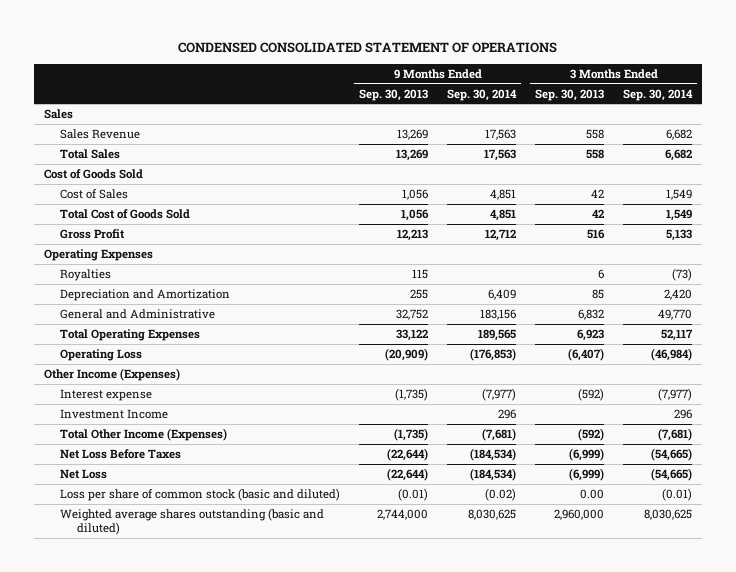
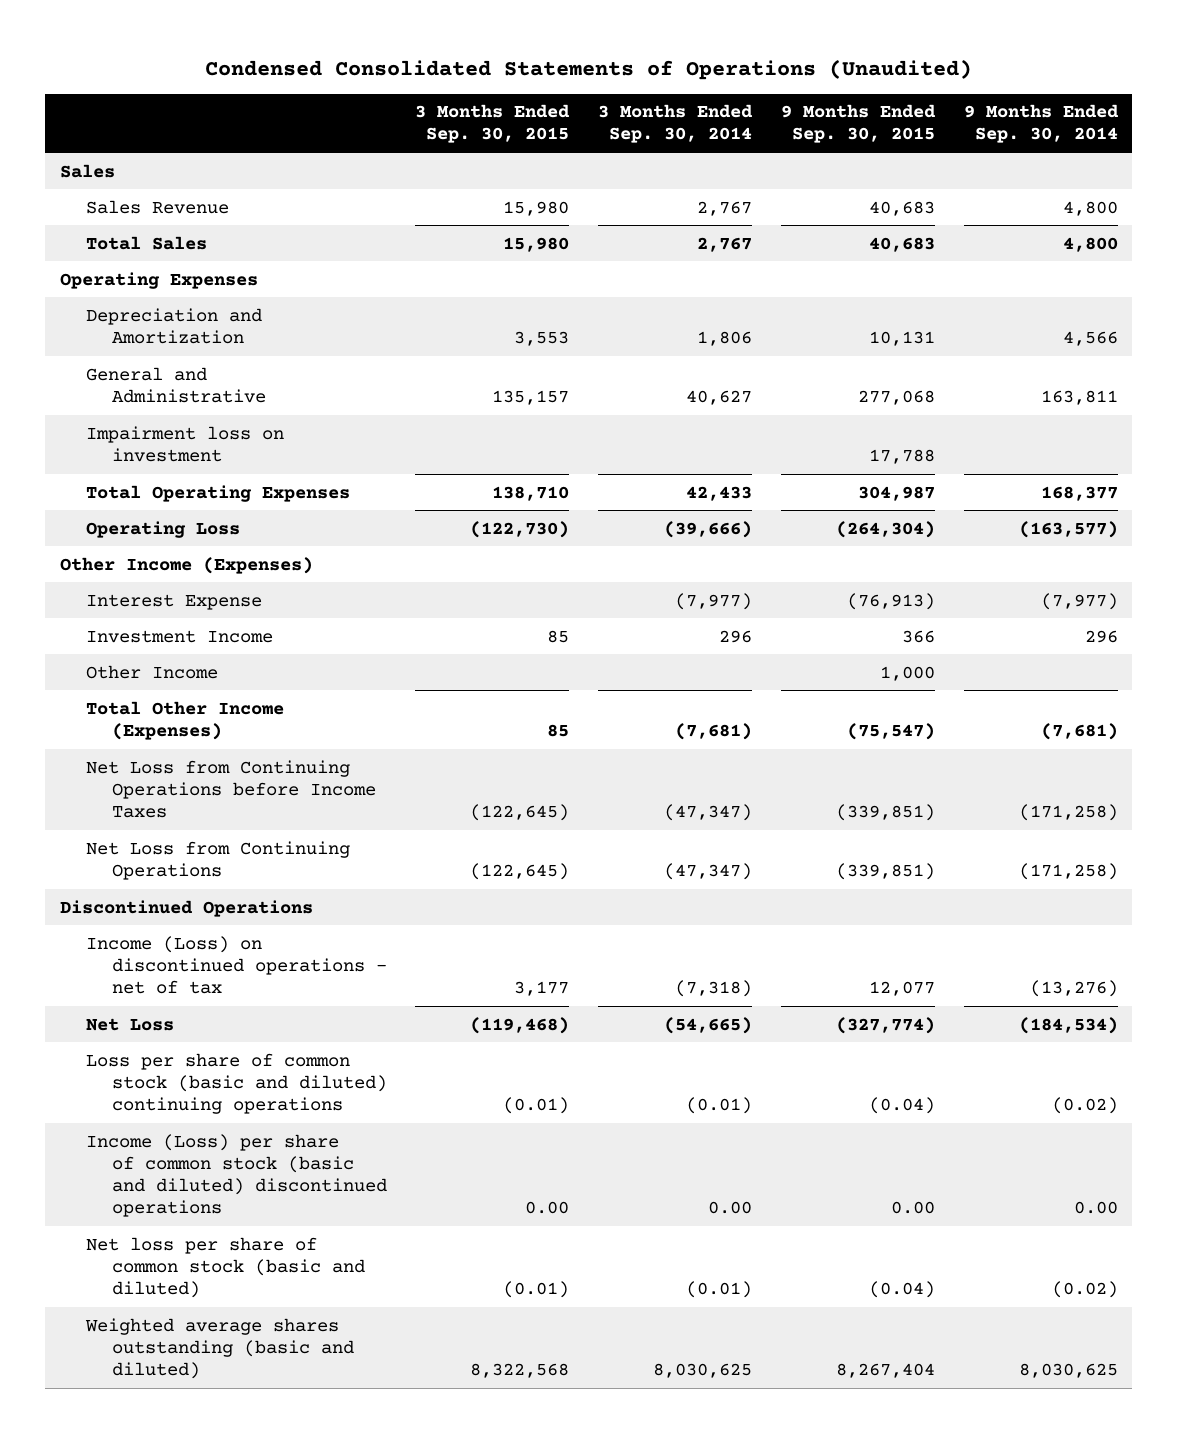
- CONDENSED CONSOLIDATED STATEMENT OF OPERATIONS
+ Condensed Consolidated Statements of Operations (Unaudited)
- | 9 Months Ended Sep. 30, 2013 | 9 Months Ended Sep. 30, 2014 | 3 Months Ended Sep. 30, 2013 | 3 Months Ended Sep. 30, 2014
+ | 3 Months Ended Sep. 30, 2015 | 3 Months Ended Sep. 30, 2014 | 9 Months Ended Sep. 30, 2015 | 9 Months Ended Sep. 30, 2014
- Sales Revenue | 13,269 | 17,563 | 558 | 6,682
- Total Sales | 13,269 | 17,563 | 558 | 6,682
- Cost of Goods Sold
- Cost of Sales | 1,056 | 4,851 | 42 | 1,549
- Total Cost of Goods Sold | 1,056 | 4,851 | 42 | 1,549
- Gross Profit | 12,213 | 12,712 | 516 | 5,133
+ Sales Revenue | 15,980 | 2,767 | 40,683 | 4,800
+ Total Sales | 15,980 | 2,767 | 40,683 | 4,800
- Royalties | 115 | | 6 | (73)
- Depreciation and Amortization | 255 | 6,409 | 85 | 2,420
- General and Administrative | 32,752 | 183,156 | 6,832 | 49,770
- Total Operating Expenses | 33,122 | 189,565 | 6,923 | 52,117
- Operating Loss | (20,909) | (176,853) | (6,407) | (46,984)
+ Depreciation and Amortization | 3,553 | 1,806 | 10,131 | 4,566
+ General and Administrative | 135,157 | 40,627 | 277,068 | 163,811
+ Impairment loss on investment | | | 17,788 |
+ Total Operating Expenses | 138,710 | 42,433 | 304,987 | 168,377
+ Operating Loss | (122,730) | (39,666) | (264,304) | (163,577)
- Interest expense | (1,735) | (7,977) | (592) | (7,977)
+ Interest Expense | | (7,977) | (76,913) | (7,977)
+ Other Income | | | 1,000 |
- Net Loss Before Taxes | (22,644) | (184,534) | (6,999) | (54,665)
+ Net Loss from Continuing Operations before Income Taxes | (122,645) | (47,347) | (339,851) | (171,258)
+ Net Loss from Continuing Operations | (122,645) | (47,347) | (339,851) | (171,258)
+ Discontinued Operations
+ Income (Loss) on discontinued operations - net of tax | 3,177 | (7,318) | 12,077 | (13,276)
- Loss per share of common stock (basic and diluted) | (0.01) | (0.02) | 0.00 | (0.01)
+ Loss per share of common stock (basic and diluted) continuing operations | (0.01) | (0.01) | (0.04) | (0.02)
+ Income (Loss) per share of common stock (basic and diluted) discontinued operations | 0.00 | 0.00 | 0.00 | 0.00
+ Net loss per share of common stock (basic and diluted) | (0.01) | (0.01) | (0.04) | (0.02)

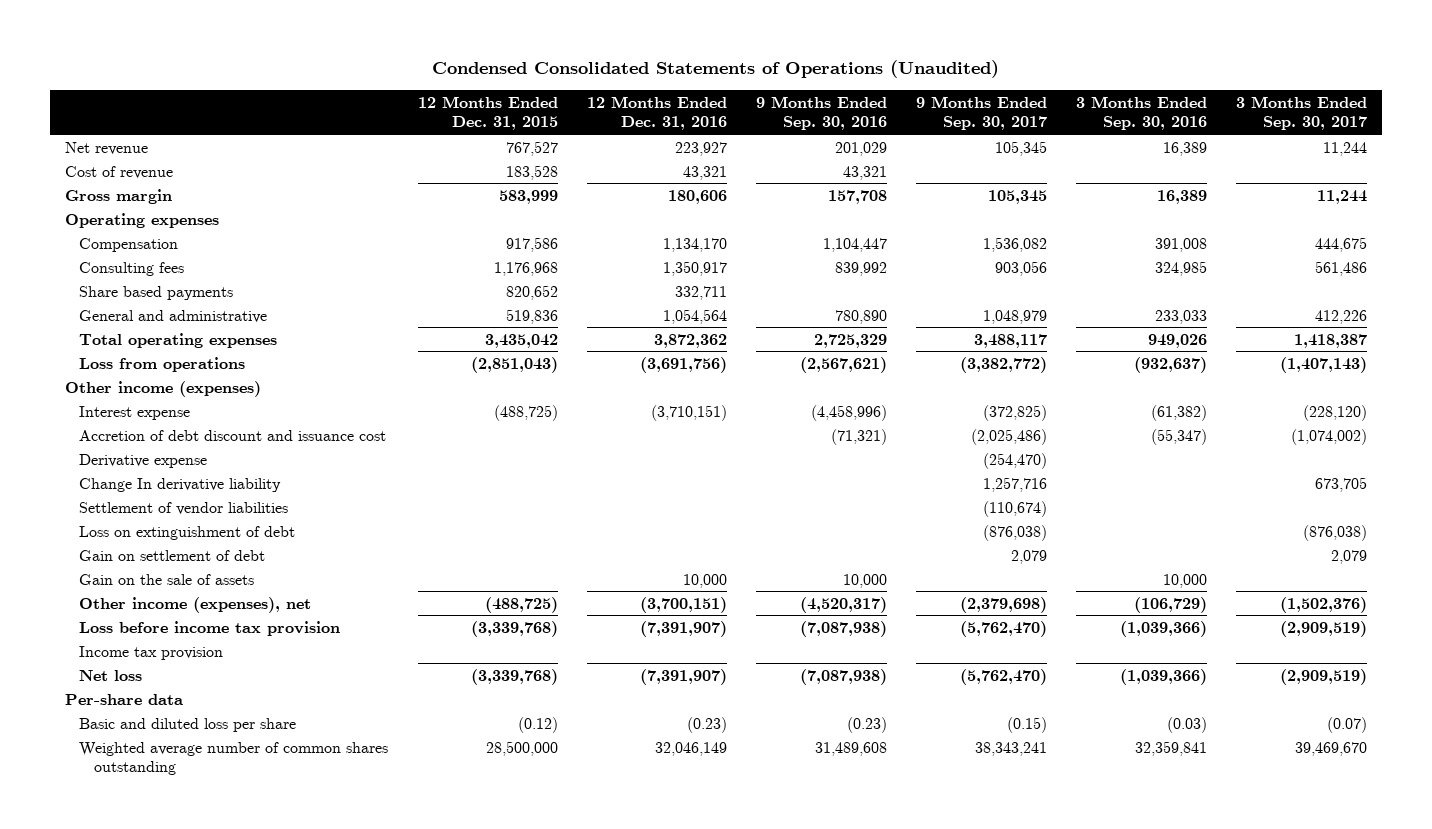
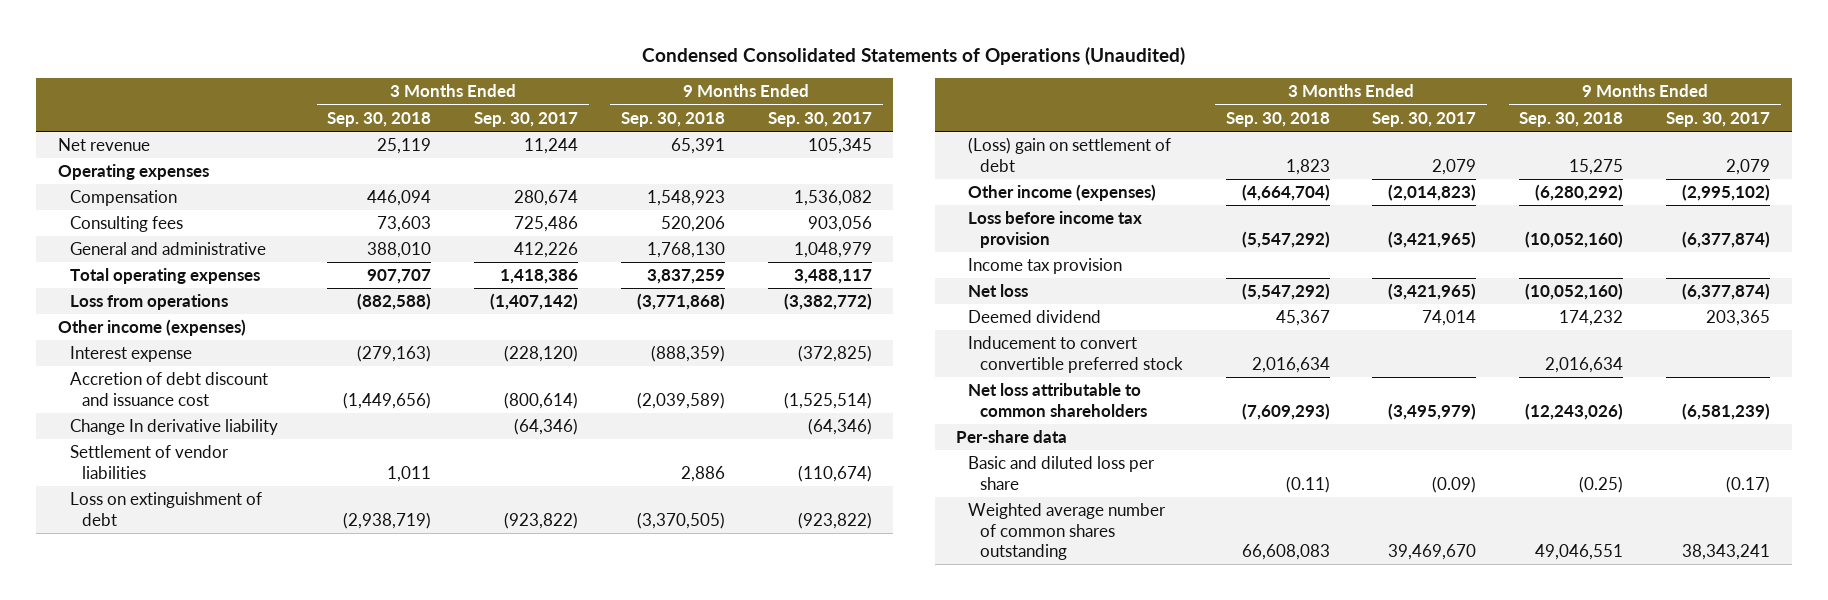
- | 12 Months Ended Dec. 31, 2015 | 12 Months Ended Dec. 31, 2016 | 9 Months Ended Sep. 30, 2016 | 9 Months Ended Sep. 30, 2017 | 3 Months Ended Sep. 30, 2016 | 3 Months Ended Sep. 30, 2017
+ | 3 Months Ended Sep. 30, 2018 | 3 Months Ended Sep. 30, 2017 | 9 Months Ended Sep. 30, 2018 | 9 Months Ended Sep. 30, 2017
- Cost of revenue | 183,528 | 43,321 | 43,321 | | |
- Gross margin | 583,999 | 180,606 | 157,708 | 105,345 | 16,389 | 11,244
- Compensation | 917,586 | 1,134,170 | 1,104,447 | 1,536,082 | 391,008 | 444,675
- Consulting fees | 1,176,968 | 1,350,917 | 839,992 | 903,056 | 324,985 | 561,486
- Share based payments | 820,652 | 332,711 | | | |
+ Compensation | 446,094 | 280,674 | 1,548,923 | 1,536,082
+ Consulting fees | 73,603 | 725,486 | 520,206 | 903,056
- Total operating expenses | 3,435,042 | 3,872,362 | 2,725,329 | 3,488,117 | 949,026 | 1,418,387
- Loss from operations | (2,851,043) | (3,691,756) | (2,567,621) | (3,382,772) | (932,637) | (1,407,143)
+ Total operating expenses | 907,707 | 1,418,386 | 3,837,259 | 3,488,117
+ Loss from operations | (882,588) | (1,407,142) | (3,771,868) | (3,382,772)
- Accretion of debt discount and issuance cost | | | (71,321) | (2,025,486) | (55,347) | (1,074,002)
- Derivative expense | | | | (254,470) | |
- Change In derivative liability | | | | 1,257,716 | | 673,705
+ Accretion of debt discount and issuance cost | (1,449,656) | (800,614) | (2,039,589) | (1,525,514)
+ Change In derivative liability | | (64,346) | | (64,346)
- Loss on extinguishment of debt | | | | (876,038) | | (876,038)
- Gain on settlement of debt | | | | 2,079 | | 2,079
- Gain on the sale of assets | | 10,000 | 10,000 | | 10,000 |
- Other income (expenses), net | (488,725) | (3,700,151) | (4,520,317) | (2,379,698) | (106,729) | (1,502,376)
- Loss before income tax provision | (3,339,768) | (7,391,907) | (7,087,938) | (5,762,470) | (1,039,366) | (2,909,519)
+ Loss on extinguishment of debt | (2,938,719) | (923,822) | (3,370,505) | (923,822)
+ (Loss) gain on settlement of debt | 1,823 | 2,079 | 15,275 | 2,079
+ Other income (expenses) | (4,664,704) | (2,014,823) | (6,280,292) | (2,995,102)
+ Loss before income tax provision | (5,547,292) | (3,421,965) | (10,052,160) | (6,377,874)
- Net loss | (3,339,768) | (7,391,907) | (7,087,938) | (5,762,470) | (1,039,366) | (2,909,519)
+ Net loss | (5,547,292) | (3,421,965) | (10,052,160) | (6,377,874)
+ Deemed dividend | 45,367 | 74,014 | 174,232 | 203,365
+ Inducement to convert convertible preferred stock | 2,016,634 | | 2,016,634 |
+ Net loss attributable to common shareholders | (7,609,293) | (3,495,979) | (12,243,026) | (6,581,239)
- Basic and diluted loss per share | (0.12) | (0.23) | (0.23) | (0.15) | (0.03) | (0.07)
+ Basic and diluted loss per share | (0.11) | (0.09) | (0.25) | (0.17)

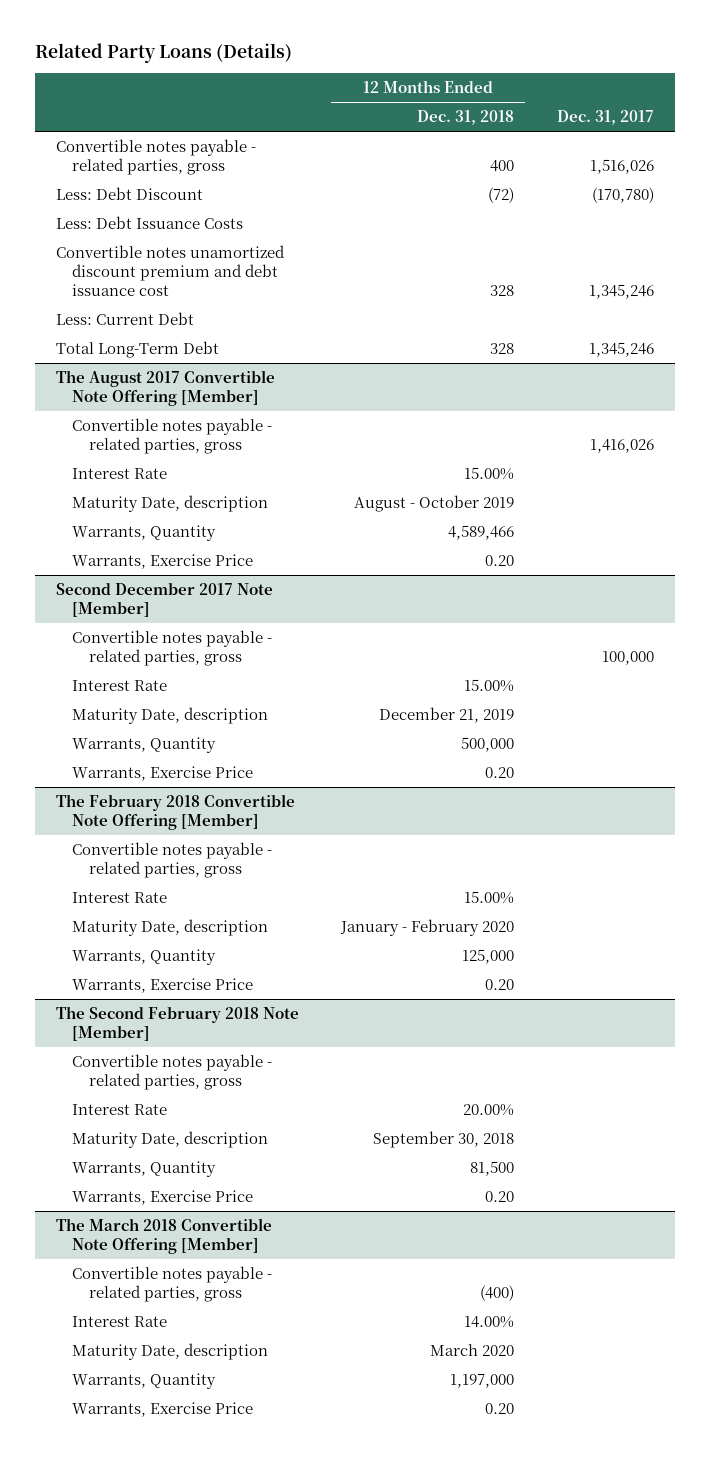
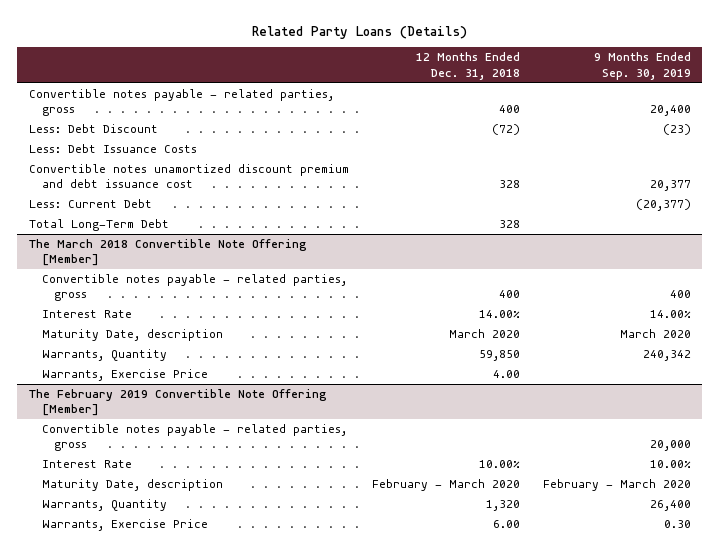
- | 12 Months Ended Dec. 31, 2018 | Dec. 31, 2017
+ | 12 Months Ended Dec. 31, 2018 | 9 Months Ended Sep. 30, 2019
- The August 2017 Convertible Note Offering [Member]
- Convertible notes payable - related parties, gross | | 1,416,026
- Interest Rate | 15.00% |
- Maturity Date, description | August - October 2019 |
- Warrants, Quantity | 4,589,466 |
- Warrants, Exercise Price | 0.20 |
- Second December 2017 Note [Member]
- Convertible notes payable - related parties, gross | | 100,000
- Interest Rate | 15.00% |
- Maturity Date, description | December 21, 2019 |
- Warrants, Quantity | 500,000 |
- Warrants, Exercise Price | 0.20 |
- The February 2018 Convertible Note Offering [Member]
- Convertible notes payable - related parties, gross
- Interest Rate | 15.00% |
- Maturity Date, description | January - February 2020 |
- Warrants, Quantity | 125,000 |
- Warrants, Exercise Price | 0.20 |
- The Second February 2018 Note [Member]
- Convertible notes payable - related parties, gross
- Interest Rate | 20.00% |
- Maturity Date, description | September 30, 2018 |
- Warrants, Quantity | 81,500 |
- Warrants, Exercise Price | 0.20 |
@ The March 2018 Convertible Note Offering [Member]
- Convertible notes payable - related parties, gross | (400) |
+ Convertible notes payable - related parties, gross | 400 | 400
- Warrants, Quantity | 1,197,000 |
- Warrants, Exercise Price | 0.20 |
+ Warrants, Quantity | 59,850 | 240,342
+ Warrants, Exercise Price | 4.00 |
+ The February 2019 Convertible Note Offering [Member]
+ Convertible notes payable - related parties, gross | | 20,000
+ Interest Rate | 10.00% | 10.00%
+ Maturity Date, description | February - March 2020 | February - March 2020
+ Warrants, Quantity | 1,320 | 26,400
+ Warrants, Exercise Price | 6.00 | 0.30

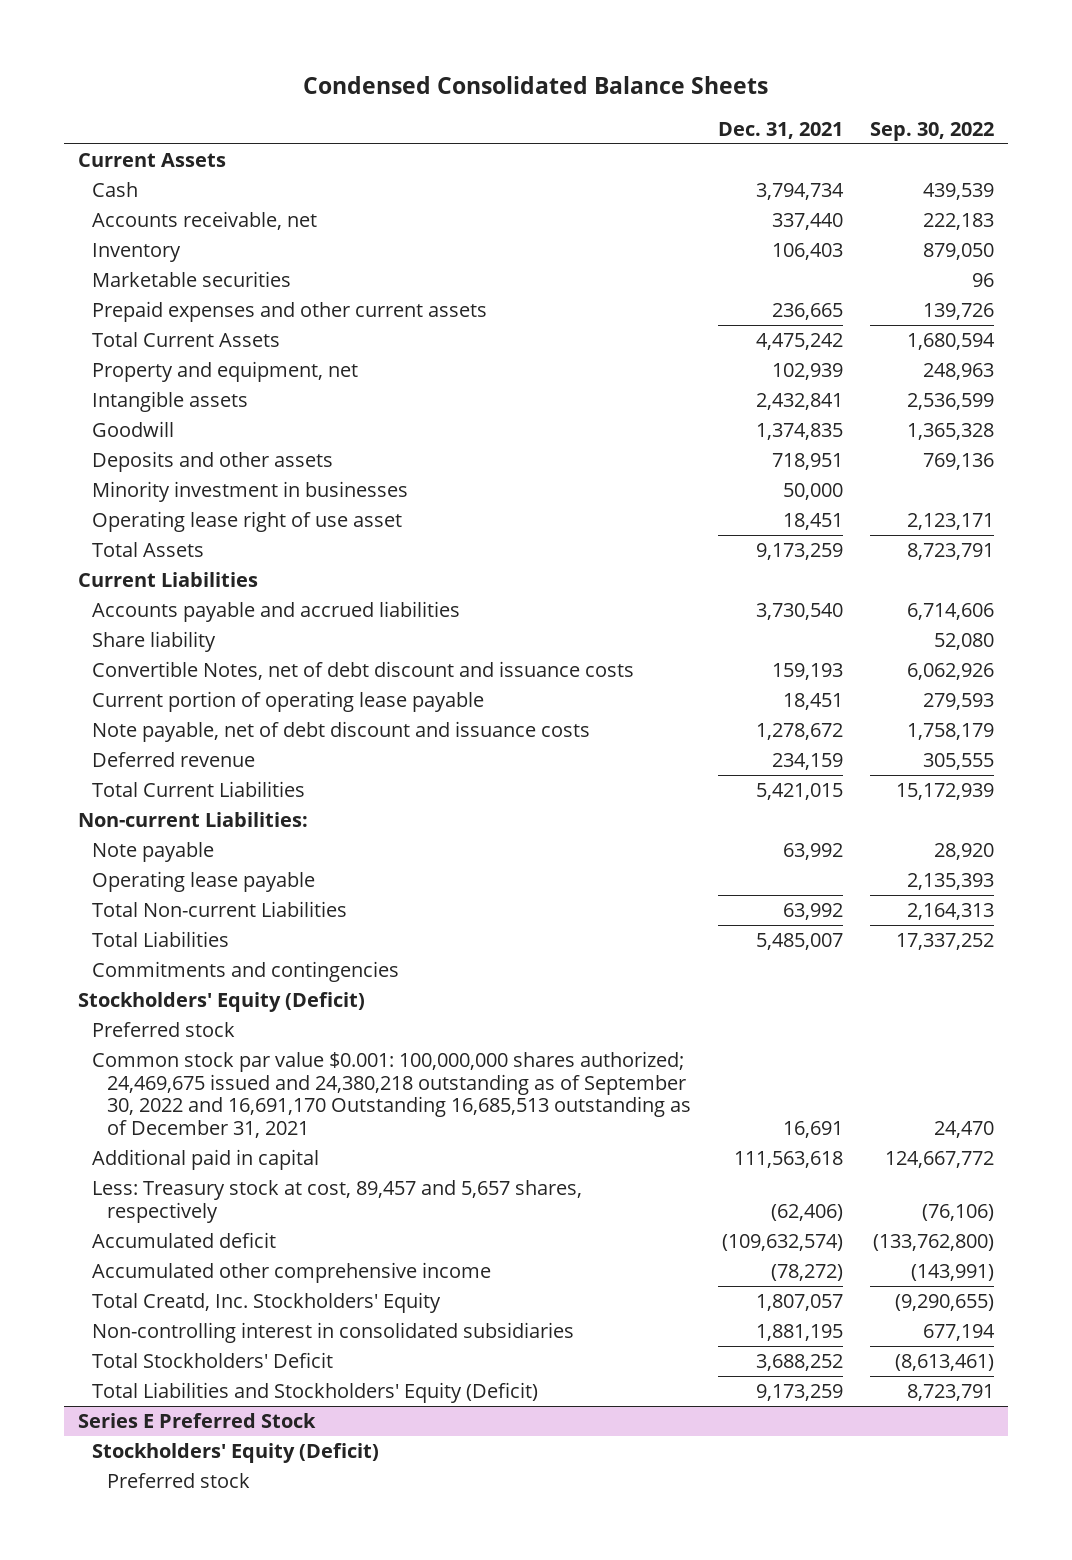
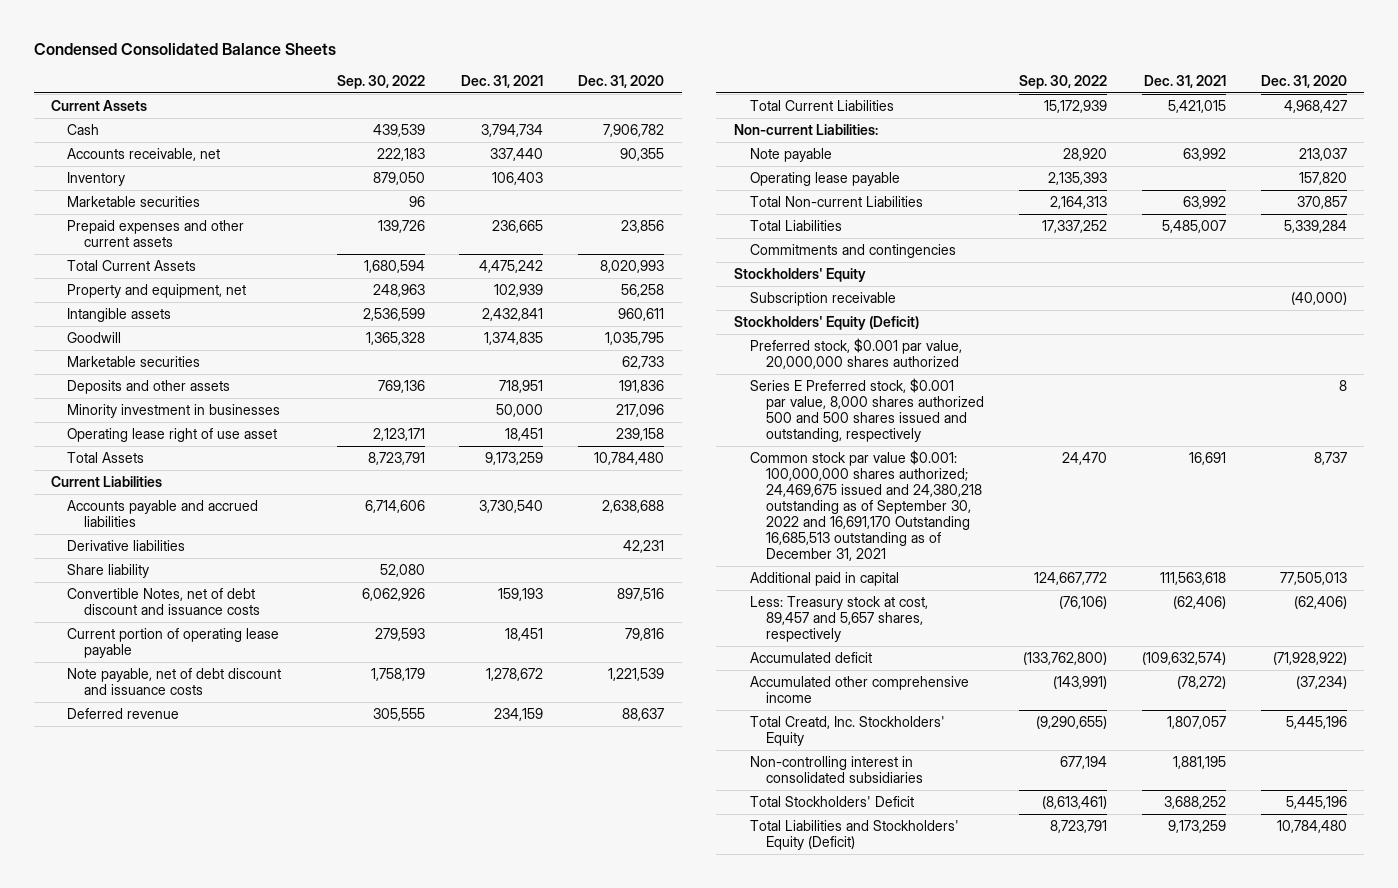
- | Dec. 31, 2021 | Sep. 30, 2022
+ | Sep. 30, 2022 | Dec. 31, 2021 | Dec. 31, 2020
+ Marketable securities | | | 62,733
+ Derivative liabilities | | | 42,231
+ Stockholders' Equity
+ Subscription receivable | | | (40,000)
- Preferred stock
+ Preferred stock, $0.001 par value, 20,000,000 shares authorized
+ Series E Preferred stock, $0.001 par value, 8,000 shares authorized 500 and 500 shares issued and outstanding, respectively | | | 8
- Series E Preferred Stock
- Stockholders' Equity (Deficit)
- Preferred stock

